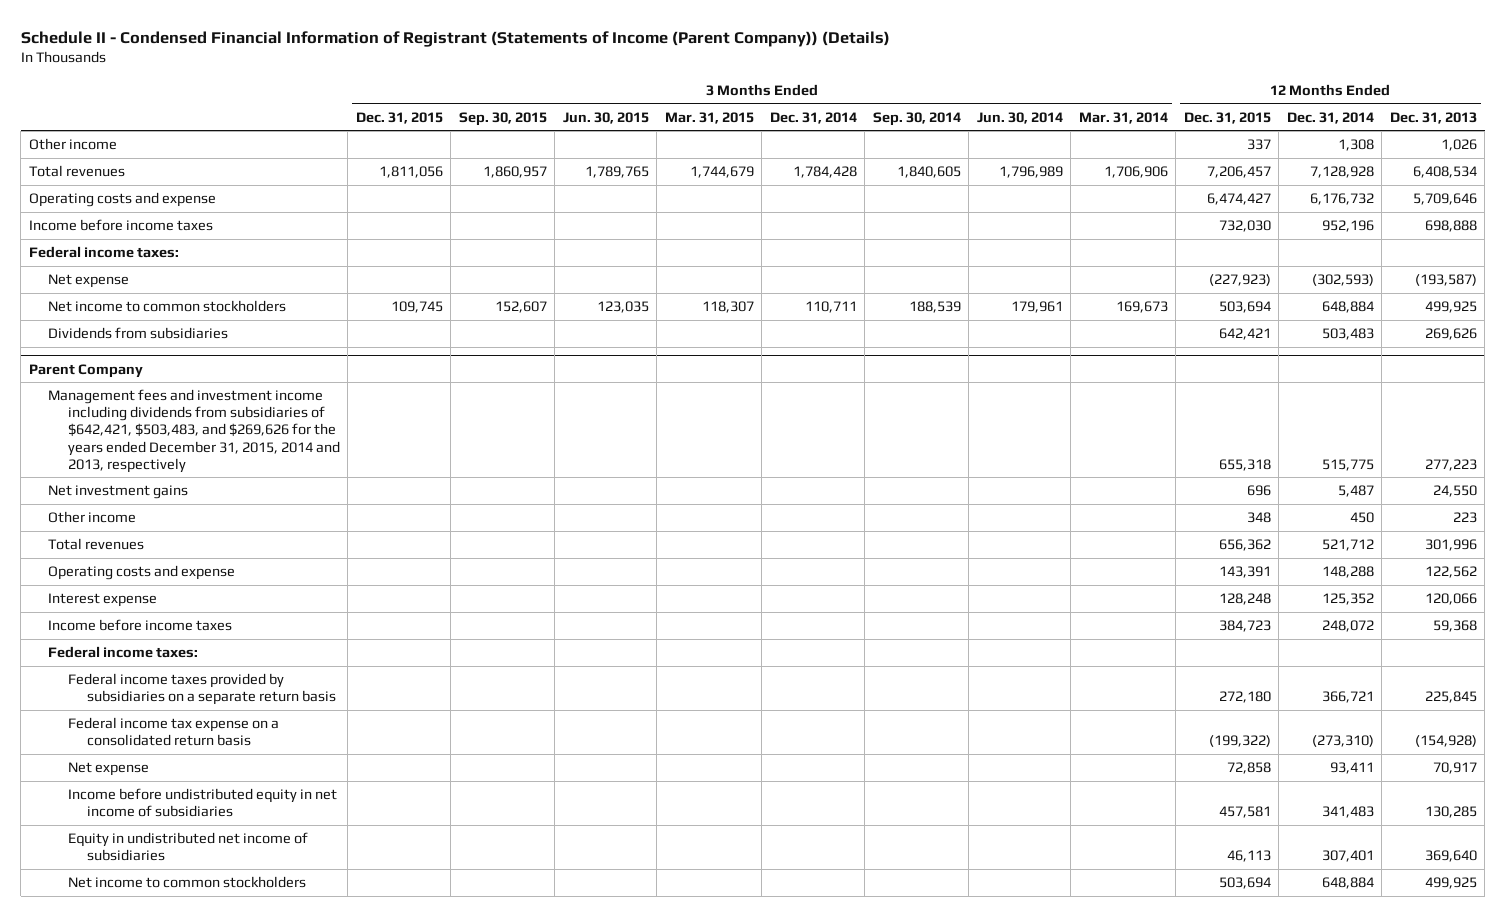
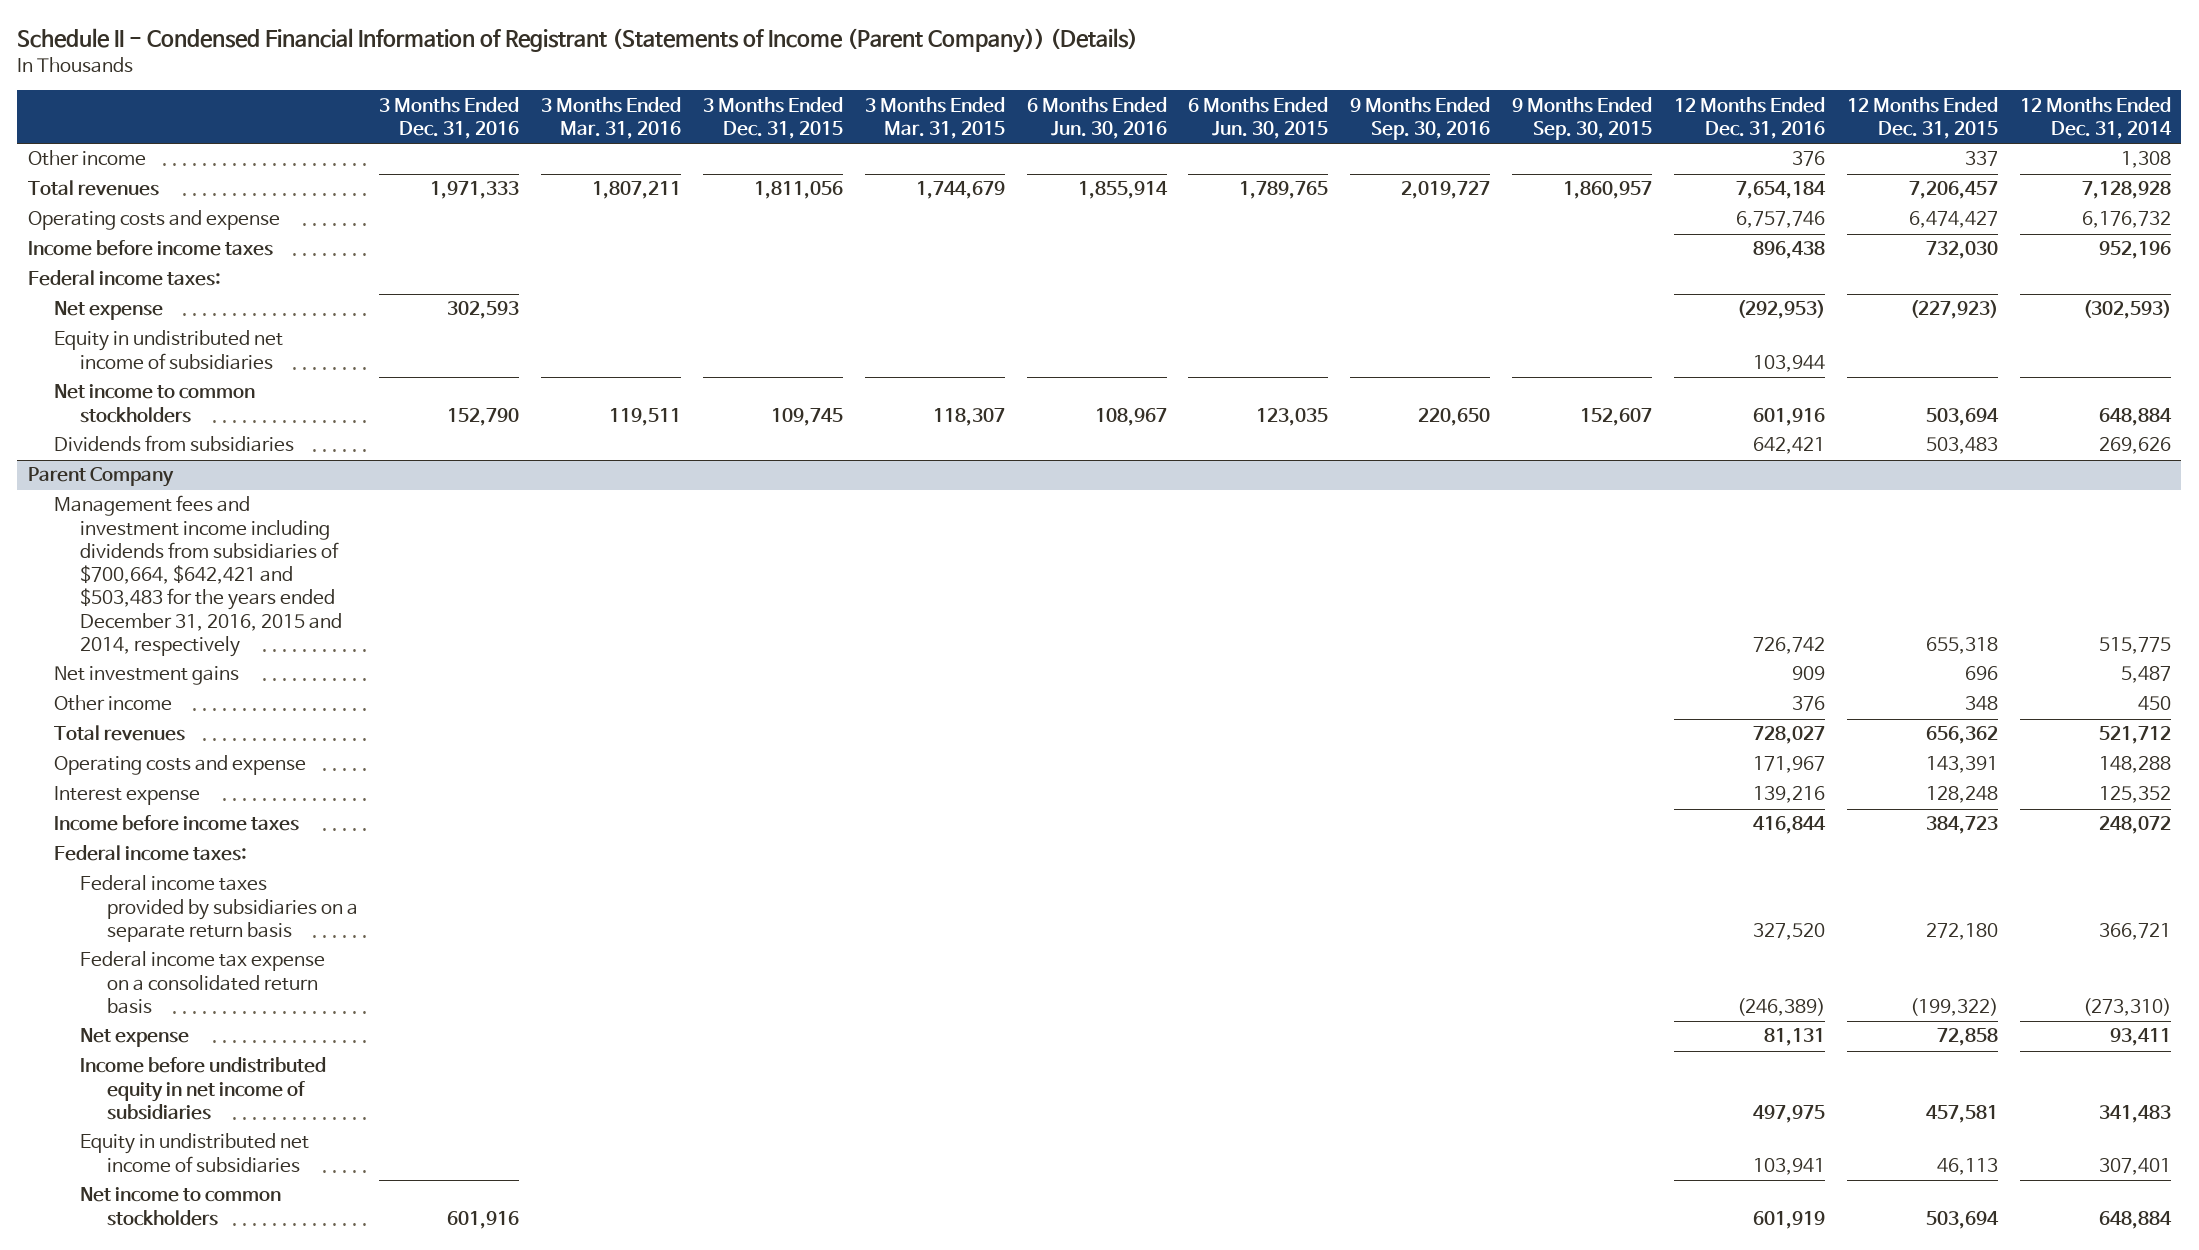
- | 3 Months Ended Dec. 31, 2015 | 3 Months Ended Sep. 30, 2015 | 3 Months Ended Jun. 30, 2015 | 3 Months Ended Mar. 31, 2015 | 3 Months Ended Dec. 31, 2014 | 3 Months Ended Sep. 30, 2014 | 3 Months Ended Jun. 30, 2014 | 3 Months Ended Mar. 31, 2014 | 12 Months Ended Dec. 31, 2015 | 12 Months Ended Dec. 31, 2014 | 12 Months Ended Dec. 31, 2013
+ | 3 Months Ended Dec. 31, 2016 | 3 Months Ended Mar. 31, 2016 | 3 Months Ended Dec. 31, 2015 | 3 Months Ended Mar. 31, 2015 | 6 Months Ended Jun. 30, 2016 | 6 Months Ended Jun. 30, 2015 | 9 Months Ended Sep. 30, 2016 | 9 Months Ended Sep. 30, 2015 | 12 Months Ended Dec. 31, 2016 | 12 Months Ended Dec. 31, 2015 | 12 Months Ended Dec. 31, 2014
+ Equity in undistributed net income of subsidiaries | | | | | | | | | 103,944 | |
- Dividends from subsidiaries | | | | | | | | | 642,421 | 503,483 | 269,626
+ Dividends from subsidiaries | | | | | | | | | 642,421 | 503,483 | 269,626
@ Parent Company
- Management fees and investment income including dividends from subsidiaries of $642,421, $503,483, and $269,626 for the years ended December 31, 2015, 2014 and 2013, respectively | | | | | | | | | 655,318 | 515,775 | 277,223
+ Management fees and investment income including dividends from subsidiaries of $700,664, $642,421 and $503,483 for the years ended December 31, 2016, 2015 and 2014, respectively | | | | | | | | | 726,742 | 655,318 | 515,775

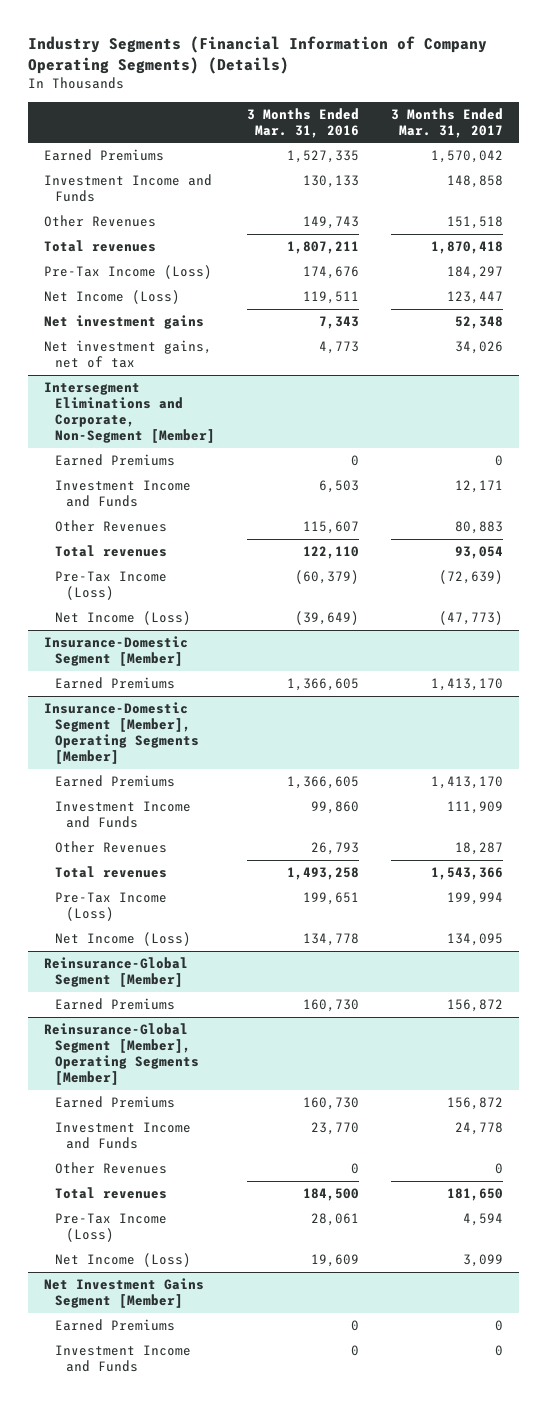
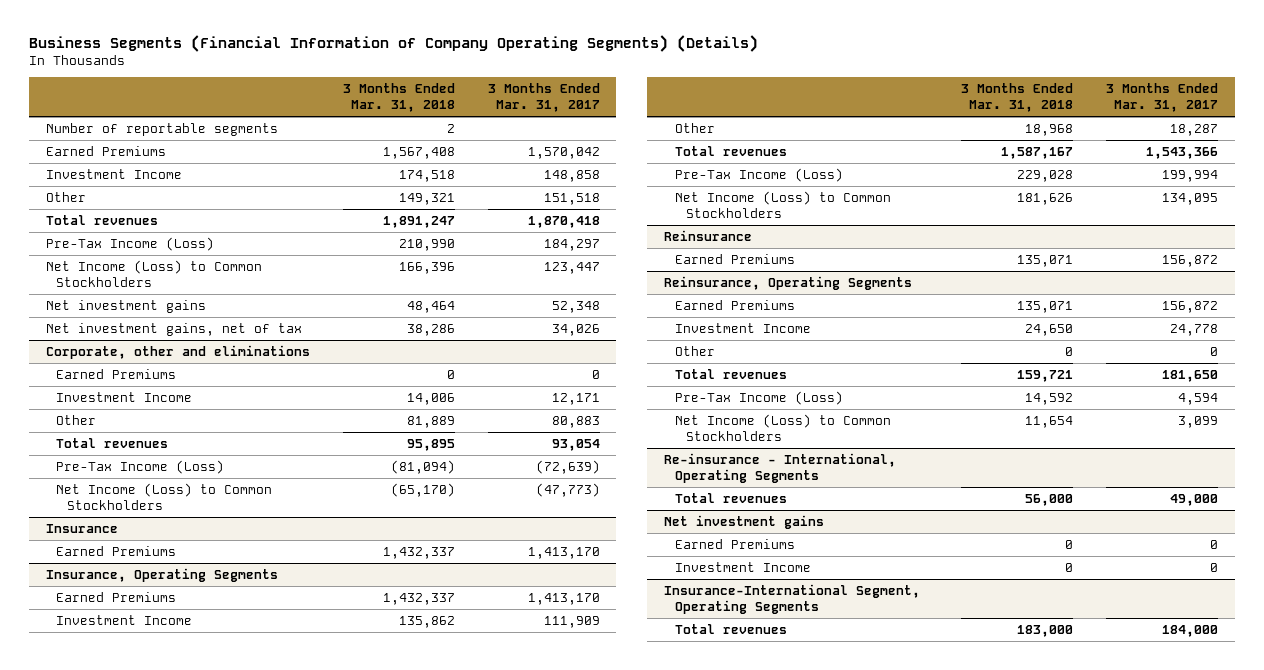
- Industry Segments (Financial Information of Company Operating Segments) (Details)
+ Business Segments (Financial Information of Company Operating Segments) (Details)
- | 3 Months Ended Mar. 31, 2016 | 3 Months Ended Mar. 31, 2017
+ | 3 Months Ended Mar. 31, 2018 | 3 Months Ended Mar. 31, 2017
+ Number of reportable segments | 2 |
- Investment Income and Funds | 130,133 | 148,858
- Other Revenues | 149,743 | 151,518
+ Investment Income | 174,518 | 148,858
+ Other | 149,321 | 151,518
- Net Income (Loss) | 119,511 | 123,447
+ Net Income (Loss) to Common Stockholders | 166,396 | 123,447
- Intersegment Eliminations and Corporate, Non-Segment [Member]
+ Corporate, other and eliminations
- Investment Income and Funds | 6,503 | 12,171
- Other Revenues | 115,607 | 80,883
+ Investment Income | 14,006 | 12,171
+ Other | 81,889 | 80,883
- Net Income (Loss) | (39,649) | (47,773)
- Insurance-Domestic Segment [Member]
+ Net Income (Loss) to Common Stockholders | (65,170) | (47,773)
+ Insurance
- Insurance-Domestic Segment [Member], Operating Segments [Member]
+ Insurance, Operating Segments
- Investment Income and Funds | 99,860 | 111,909
- Other Revenues | 26,793 | 18,287
+ Investment Income | 135,862 | 111,909
+ Other | 18,968 | 18,287
- Net Income (Loss) | 134,778 | 134,095
- Reinsurance-Global Segment [Member]
+ Net Income (Loss) to Common Stockholders | 181,626 | 134,095
+ Reinsurance
- Reinsurance-Global Segment [Member], Operating Segments [Member]
+ Reinsurance, Operating Segments
- Investment Income and Funds | 23,770 | 24,778
- Other Revenues | 0 | 0
+ Investment Income | 24,650 | 24,778
+ Other | 0 | 0
- Net Income (Loss) | 19,609 | 3,099
- Net Investment Gains Segment [Member]
+ Net Income (Loss) to Common Stockholders | 11,654 | 3,099
+ Re-insurance - International, Operating Segments
+ Total revenues | 56,000 | 49,000
+ Net investment gains
- Investment Income and Funds | 0 | 0
+ Investment Income | 0 | 0
+ Insurance-International Segment, Operating Segments
+ Total revenues | 183,000 | 184,000

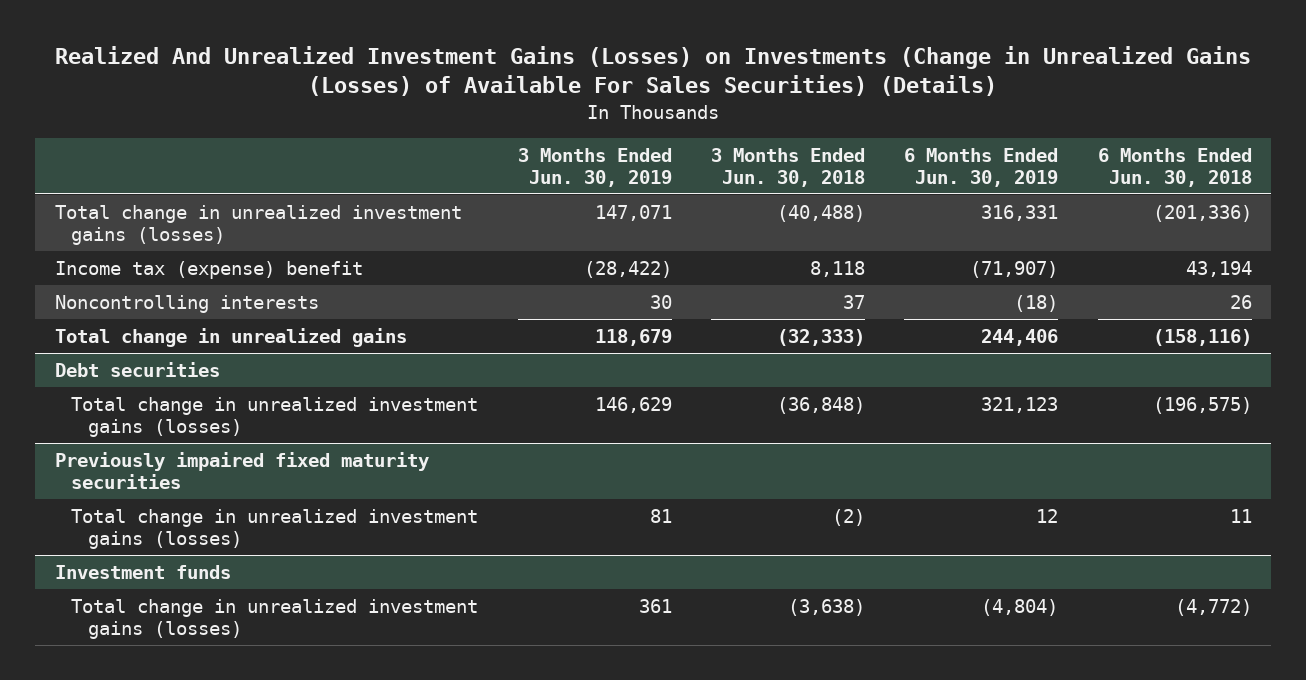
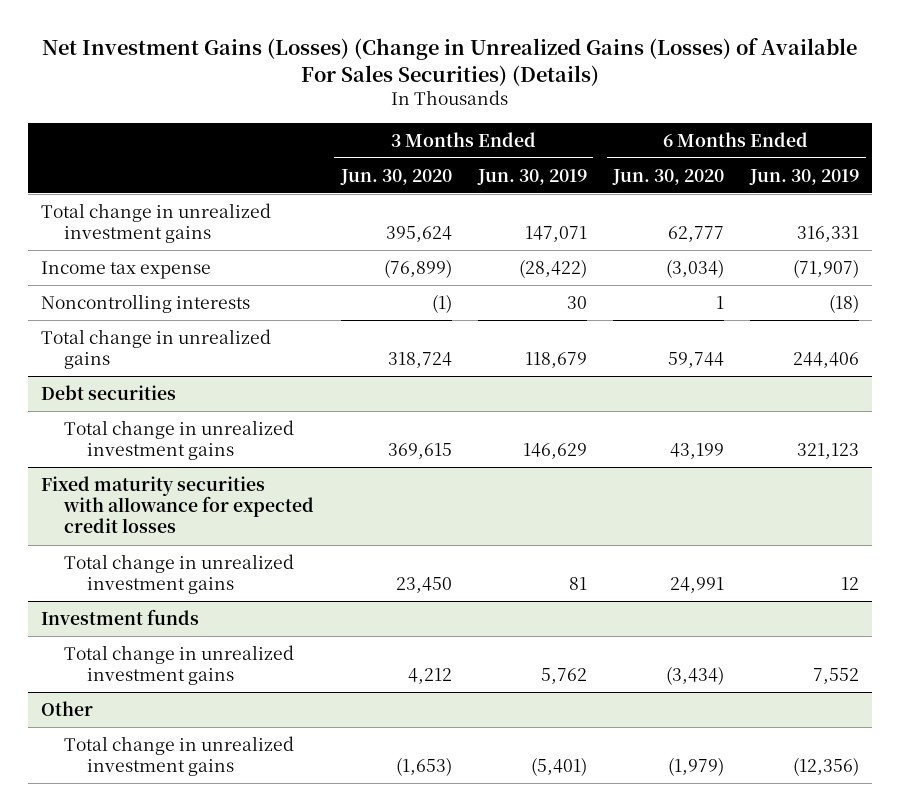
- Realized And Unrealized Investment Gains (Losses) on Investments (Change in Unrealized Gains (Losses) of Available For Sales Securities) (Details)
+ Net Investment Gains (Losses) (Change in Unrealized Gains (Losses) of Available For Sales Securities) (Details)
- | 3 Months Ended Jun. 30, 2019 | 3 Months Ended Jun. 30, 2018 | 6 Months Ended Jun. 30, 2019 | 6 Months Ended Jun. 30, 2018
+ | 3 Months Ended Jun. 30, 2020 | 3 Months Ended Jun. 30, 2019 | 6 Months Ended Jun. 30, 2020 | 6 Months Ended Jun. 30, 2019
- Total change in unrealized investment gains (losses) | 147,071 | (40,488) | 316,331 | (201,336)
- Income tax (expense) benefit | (28,422) | 8,118 | (71,907) | 43,194
+ Total change in unrealized investment gains | 395,624 | 147,071 | 62,777 | 316,331
+ Income tax expense | (76,899) | (28,422) | (3,034) | (71,907)
@ Debt securities
- Total change in unrealized investment gains (losses) | 146,629 | (36,848) | 321,123 | (196,575)
- Previously impaired fixed maturity securities
- Total change in unrealized investment gains (losses) | 81 | (2) | 12 | 11
@ Debt securities
+ Total change in unrealized investment gains | 369,615 | 146,629 | 43,199 | 321,123
+ Fixed maturity securities with allowance for expected credit losses
+ Total change in unrealized investment gains | 23,450 | 81 | 24,991 | 12
@ Investment funds
- Total change in unrealized investment gains (losses) | 361 | (3,638) | (4,804) | (4,772)
+ Total change in unrealized investment gains | 4,212 | 5,762 | (3,434) | 7,552
+ Other
+ Total change in unrealized investment gains | (1,653) | (5,401) | (1,979) | (12,356)

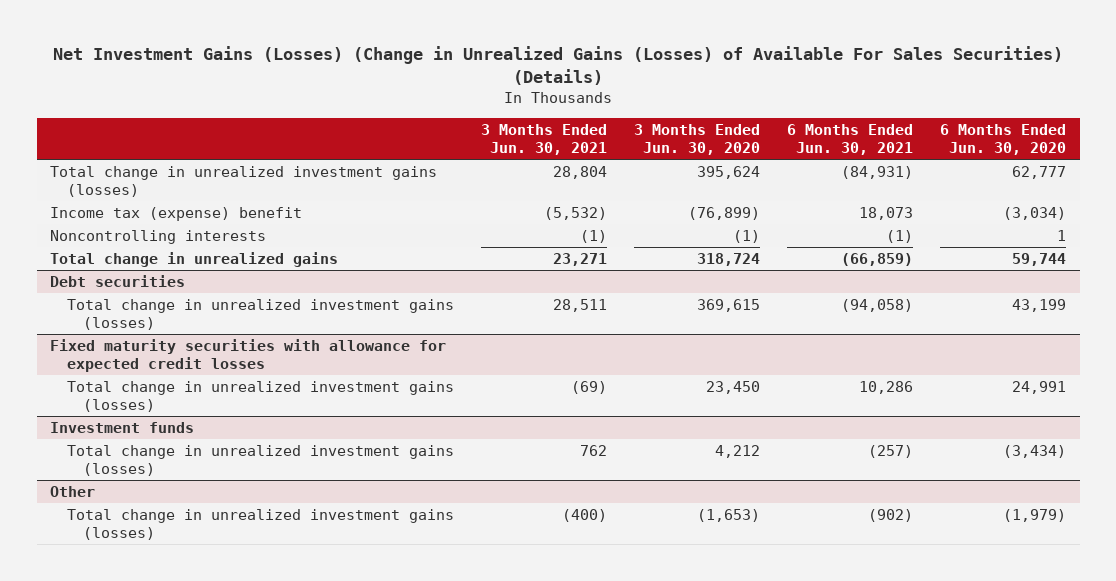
- | 3 Months Ended Jun. 30, 2020 | 3 Months Ended Jun. 30, 2019 | 6 Months Ended Jun. 30, 2020 | 6 Months Ended Jun. 30, 2019
+ | 3 Months Ended Jun. 30, 2021 | 3 Months Ended Jun. 30, 2020 | 6 Months Ended Jun. 30, 2021 | 6 Months Ended Jun. 30, 2020
- Total change in unrealized investment gains | 395,624 | 147,071 | 62,777 | 316,331
- Income tax expense | (76,899) | (28,422) | (3,034) | (71,907)
+ Total change in unrealized investment gains (losses) | 28,804 | 395,624 | (84,931) | 62,777
+ Income tax (expense) benefit | (5,532) | (76,899) | 18,073 | (3,034)
@ Debt securities
- Total change in unrealized investment gains | 369,615 | 146,629 | 43,199 | 321,123
+ Total change in unrealized investment gains (losses) | 28,511 | 369,615 | (94,058) | 43,199
@ Fixed maturity securities with allowance for expected credit losses
- Total change in unrealized investment gains | 23,450 | 81 | 24,991 | 12
+ Total change in unrealized investment gains (losses) | (69) | 23,450 | 10,286 | 24,991
@ Investment funds
- Total change in unrealized investment gains | 4,212 | 5,762 | (3,434) | 7,552
+ Total change in unrealized investment gains (losses) | 762 | 4,212 | (257) | (3,434)
@ Other
- Total change in unrealized investment gains | (1,653) | (5,401) | (1,979) | (12,356)
+ Total change in unrealized investment gains (losses) | (400) | (1,653) | (902) | (1,979)

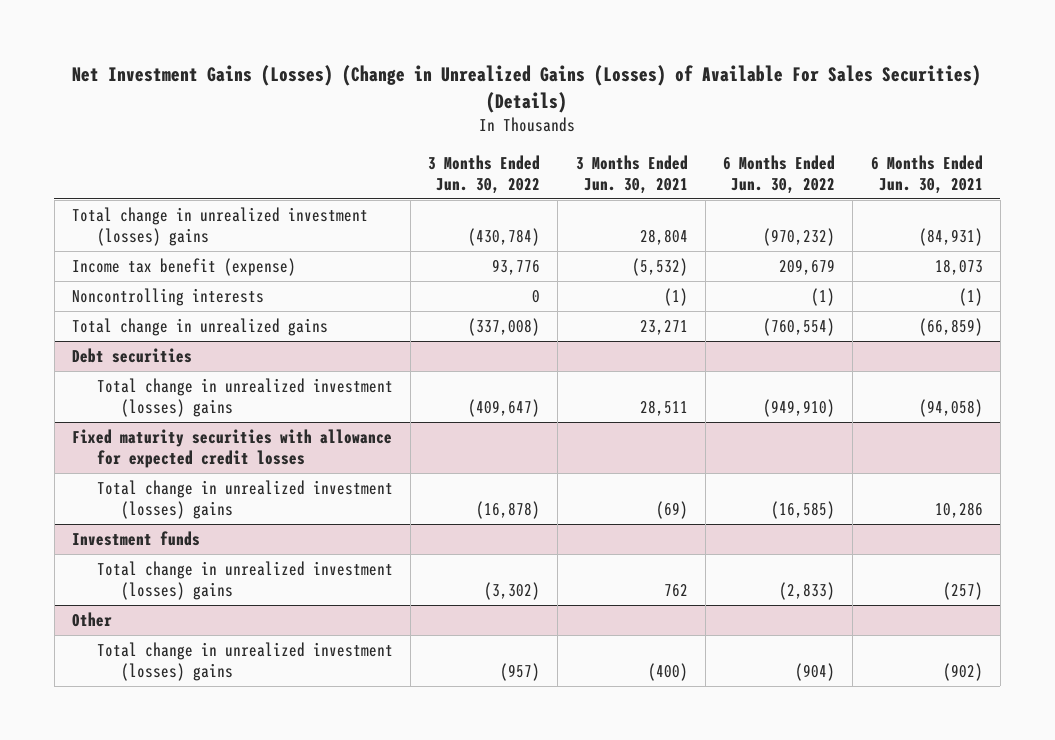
- | 3 Months Ended Jun. 30, 2021 | 3 Months Ended Jun. 30, 2020 | 6 Months Ended Jun. 30, 2021 | 6 Months Ended Jun. 30, 2020
+ | 3 Months Ended Jun. 30, 2022 | 3 Months Ended Jun. 30, 2021 | 6 Months Ended Jun. 30, 2022 | 6 Months Ended Jun. 30, 2021
- Total change in unrealized investment gains (losses) | 28,804 | 395,624 | (84,931) | 62,777
- Income tax (expense) benefit | (5,532) | (76,899) | 18,073 | (3,034)
+ Total change in unrealized investment (losses) gains | (430,784) | 28,804 | (970,232) | (84,931)
+ Income tax benefit (expense) | 93,776 | (5,532) | 209,679 | 18,073
@ Debt securities
- Total change in unrealized investment gains (losses) | 28,511 | 369,615 | (94,058) | 43,199
+ Total change in unrealized investment (losses) gains | (409,647) | 28,511 | (949,910) | (94,058)
@ Fixed maturity securities with allowance for expected credit losses
- Total change in unrealized investment gains (losses) | (69) | 23,450 | 10,286 | 24,991
+ Total change in unrealized investment (losses) gains | (16,878) | (69) | (16,585) | 10,286
@ Investment funds
- Total change in unrealized investment gains (losses) | 762 | 4,212 | (257) | (3,434)
+ Total change in unrealized investment (losses) gains | (3,302) | 762 | (2,833) | (257)
@ Other
- Total change in unrealized investment gains (losses) | (400) | (1,653) | (902) | (1,979)
+ Total change in unrealized investment (losses) gains | (957) | (400) | (904) | (902)

